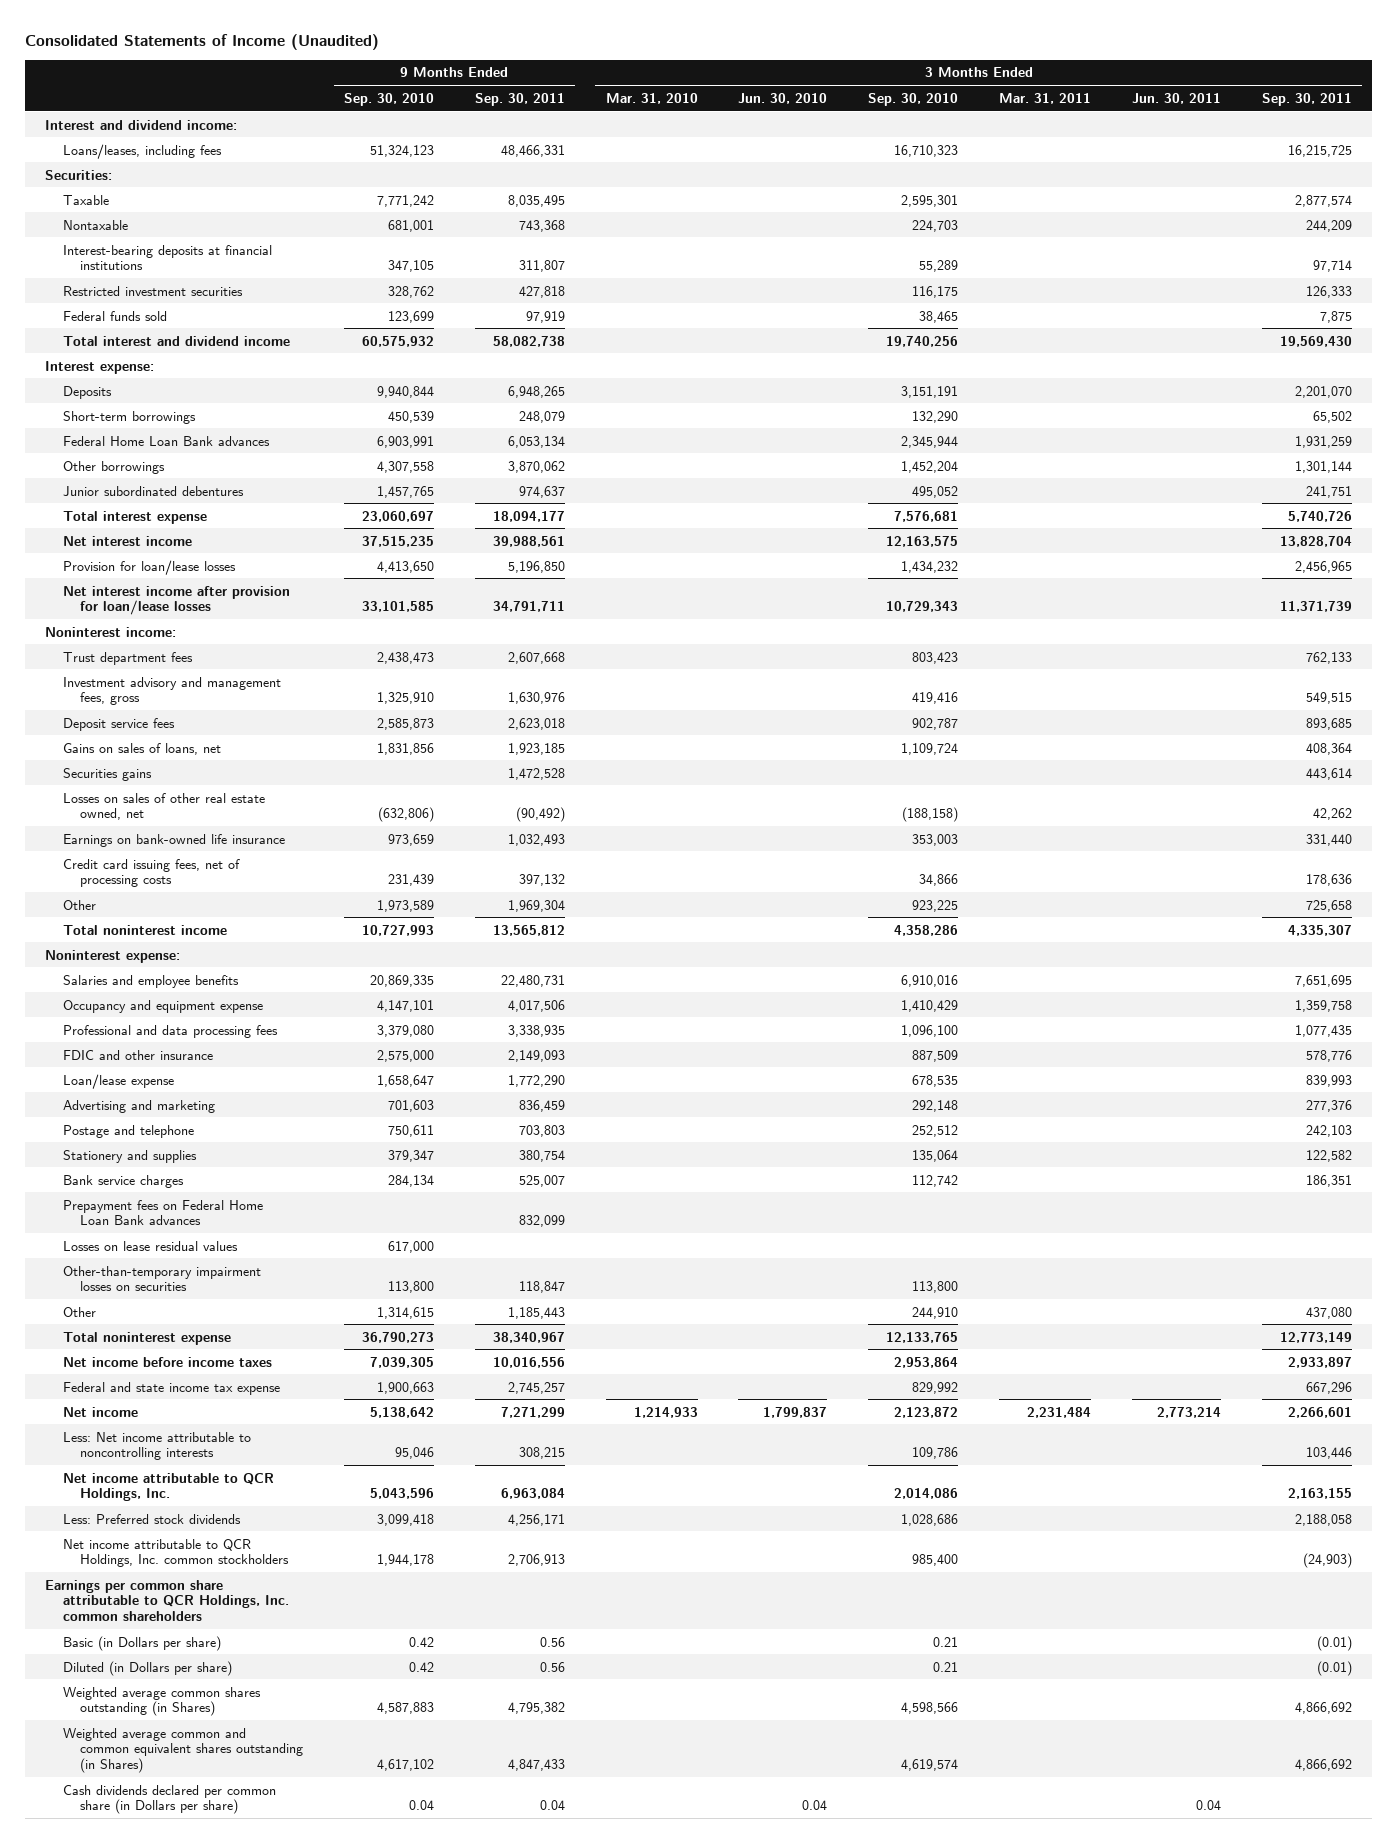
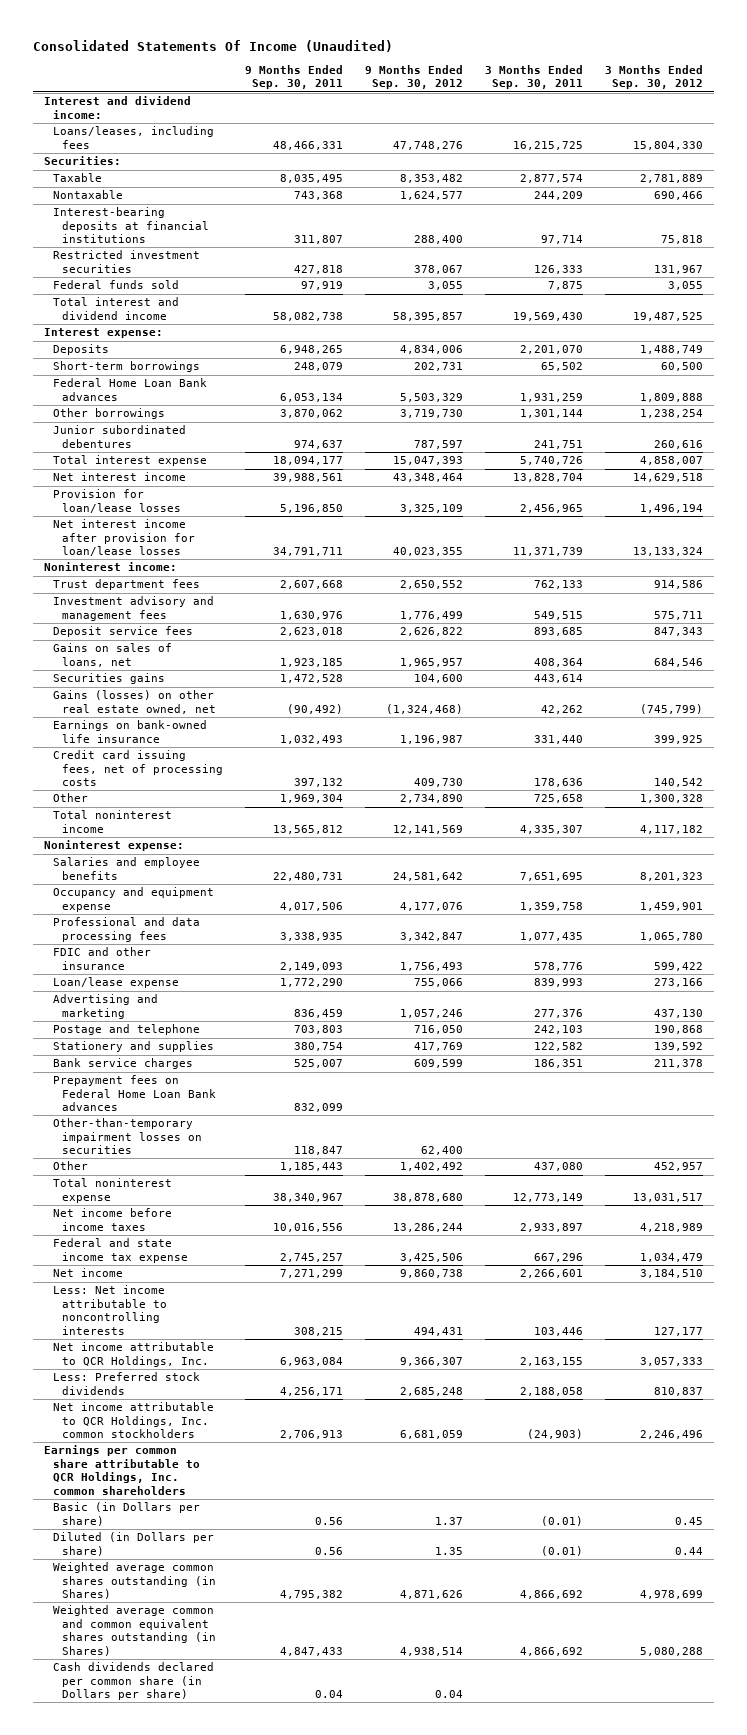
- Consolidated Statements of Income (Unaudited)
+ Consolidated Statements Of Income (Unaudited)
- | 9 Months Ended Sep. 30, 2010 | 9 Months Ended Sep. 30, 2011 | 3 Months Ended Mar. 31, 2010 | 3 Months Ended Jun. 30, 2010 | 3 Months Ended Sep. 30, 2010 | 3 Months Ended Mar. 31, 2011 | 3 Months Ended Jun. 30, 2011 | 3 Months Ended Sep. 30, 2011
+ | 9 Months Ended Sep. 30, 2011 | 9 Months Ended Sep. 30, 2012 | 3 Months Ended Sep. 30, 2011 | 3 Months Ended Sep. 30, 2012
- Investment advisory and management fees, gross | 1,325,910 | 1,630,976 | | | 419,416 | | | 549,515
+ Investment advisory and management fees | 1,630,976 | 1,776,499 | 549,515 | 575,711
- Losses on sales of other real estate owned, net | (632,806) | (90,492) | | | (188,158) | | | 42,262
+ Gains (losses) on other real estate owned, net | (90,492) | (1,324,468) | 42,262 | (745,799)
- Losses on lease residual values | 617,000 | | | | | | |

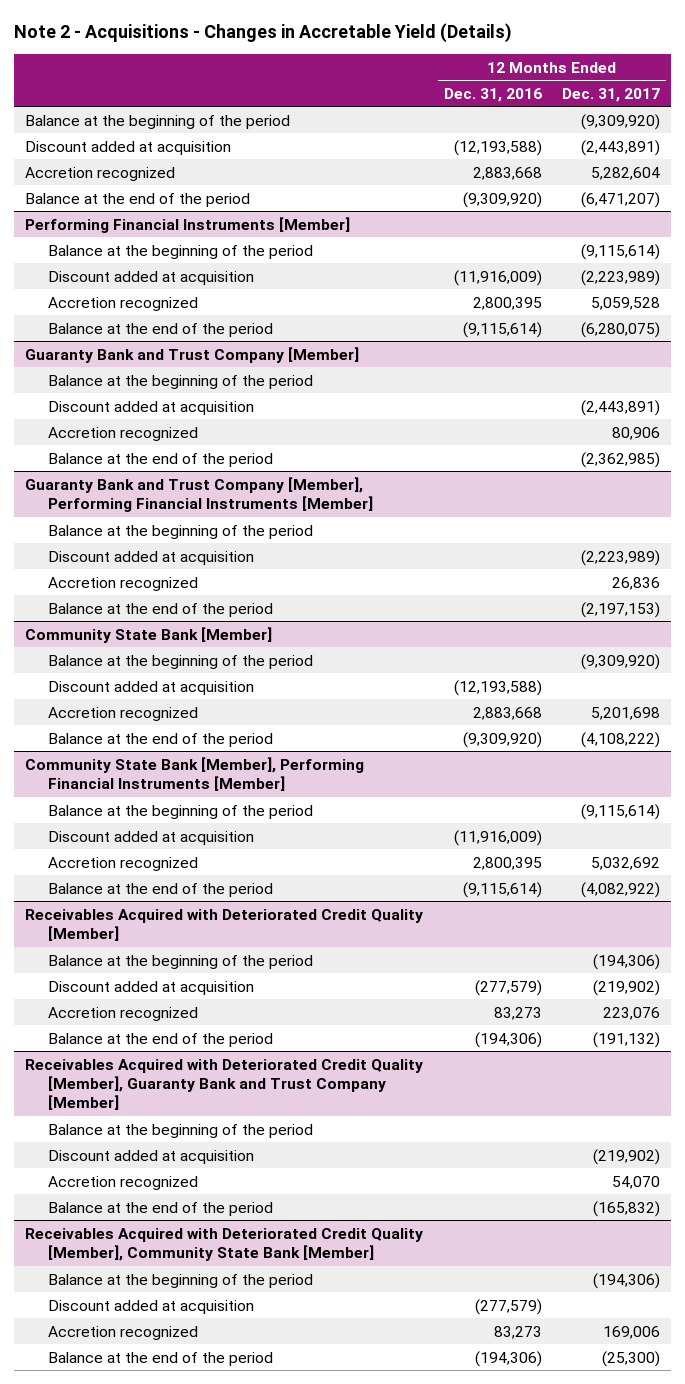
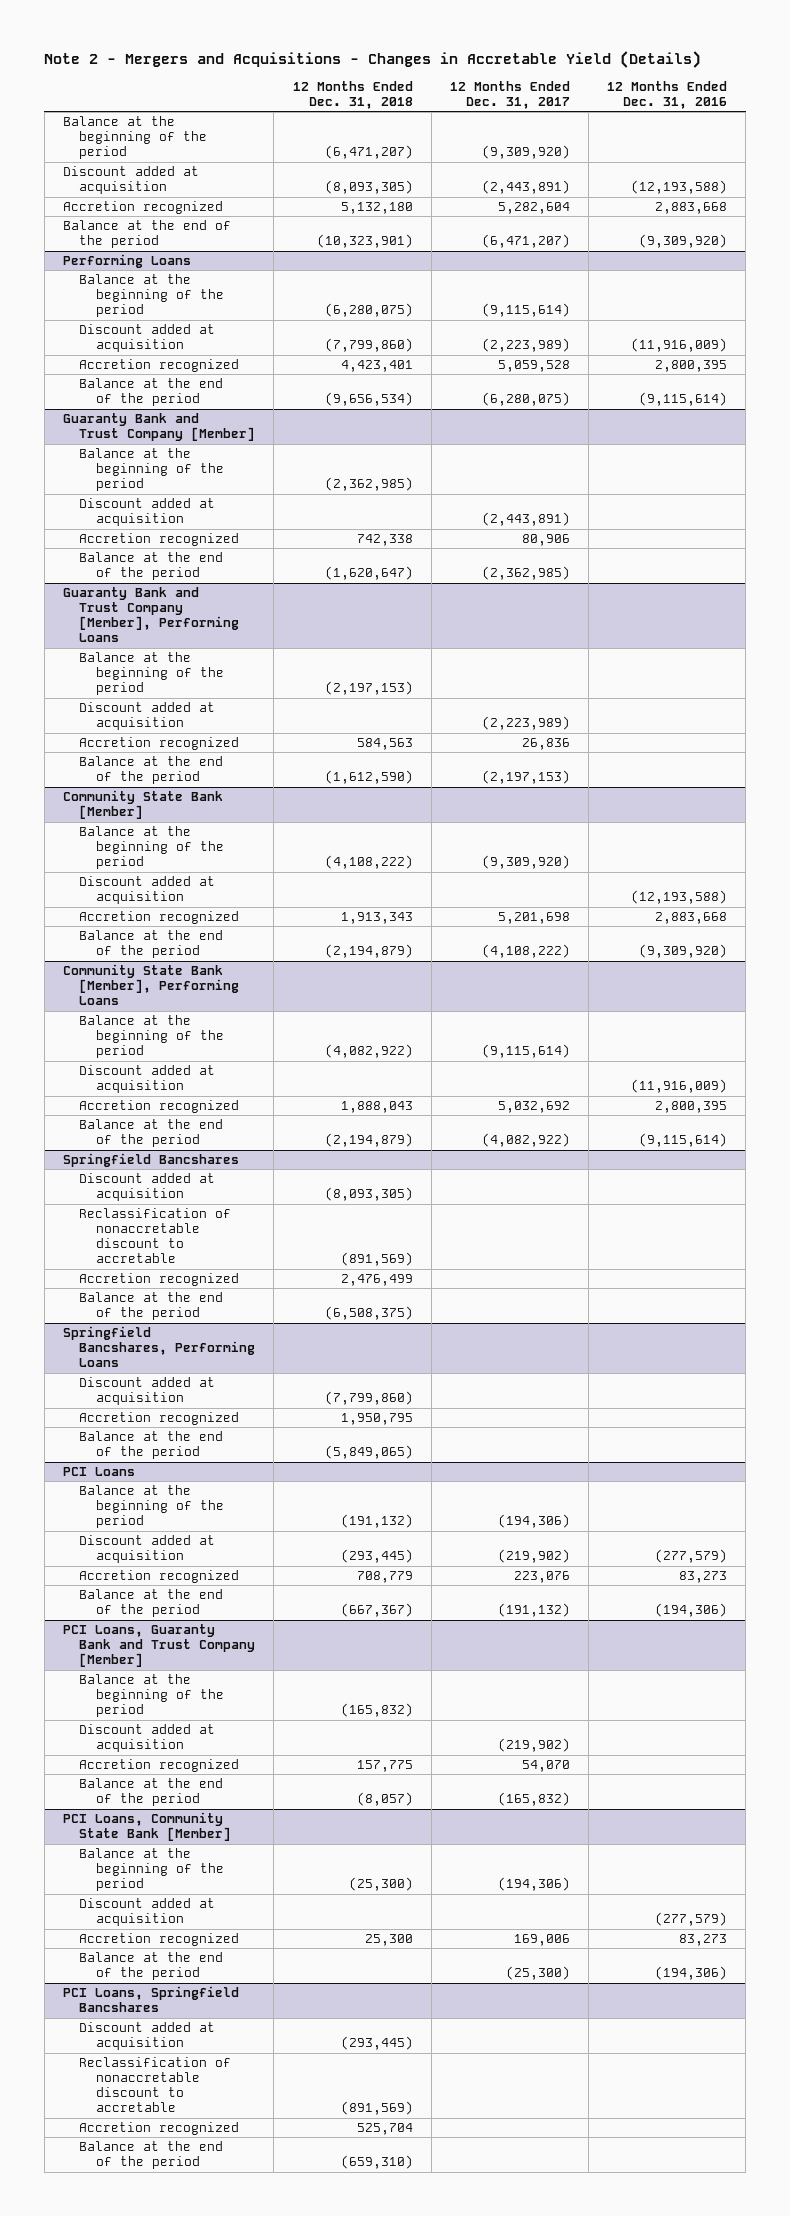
- Note 2 - Acquisitions - Changes in Accretable Yield (Details)
+ Note 2 - Mergers and Acquisitions - Changes in Accretable Yield (Details)
- | 12 Months Ended Dec. 31, 2016 | 12 Months Ended Dec. 31, 2017
+ | 12 Months Ended Dec. 31, 2018 | 12 Months Ended Dec. 31, 2017 | 12 Months Ended Dec. 31, 2016
- Performing Financial Instruments [Member]
+ Performing Loans
- Guaranty Bank and Trust Company [Member], Performing Financial Instruments [Member]
+ Guaranty Bank and Trust Company [Member], Performing Loans
- Community State Bank [Member], Performing Financial Instruments [Member]
+ Community State Bank [Member], Performing Loans
- Receivables Acquired with Deteriorated Credit Quality [Member]
+ Springfield Bancshares
+ Discount added at acquisition | (8,093,305) | |
+ Reclassification of nonaccretable discount to accretable | (891,569) | |
+ Accretion recognized | 2,476,499 | |
+ Balance at the end of the period | (6,508,375) | |
+ Springfield Bancshares, Performing Loans
+ Discount added at acquisition | (7,799,860) | |
+ Accretion recognized | 1,950,795 | |
+ Balance at the end of the period | (5,849,065) | |
+ PCI Loans
- Receivables Acquired with Deteriorated Credit Quality [Member], Guaranty Bank and Trust Company [Member]
+ PCI Loans, Guaranty Bank and Trust Company [Member]
- Receivables Acquired with Deteriorated Credit Quality [Member], Community State Bank [Member]
+ PCI Loans, Community State Bank [Member]
+ PCI Loans, Springfield Bancshares
+ Discount added at acquisition | (293,445) | |
+ Reclassification of nonaccretable discount to accretable | (891,569) | |
+ Accretion recognized | 525,704 | |
+ Balance at the end of the period | (659,310) | |

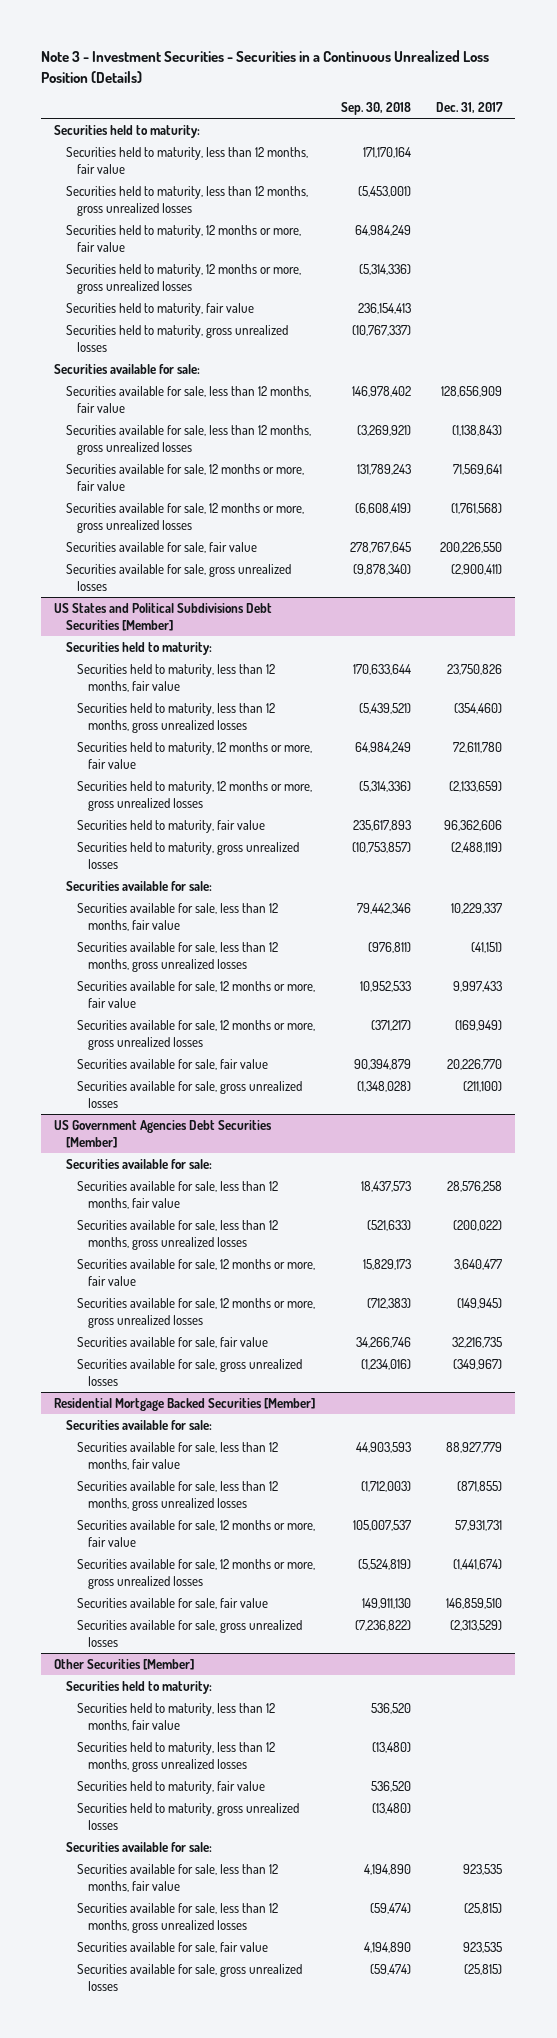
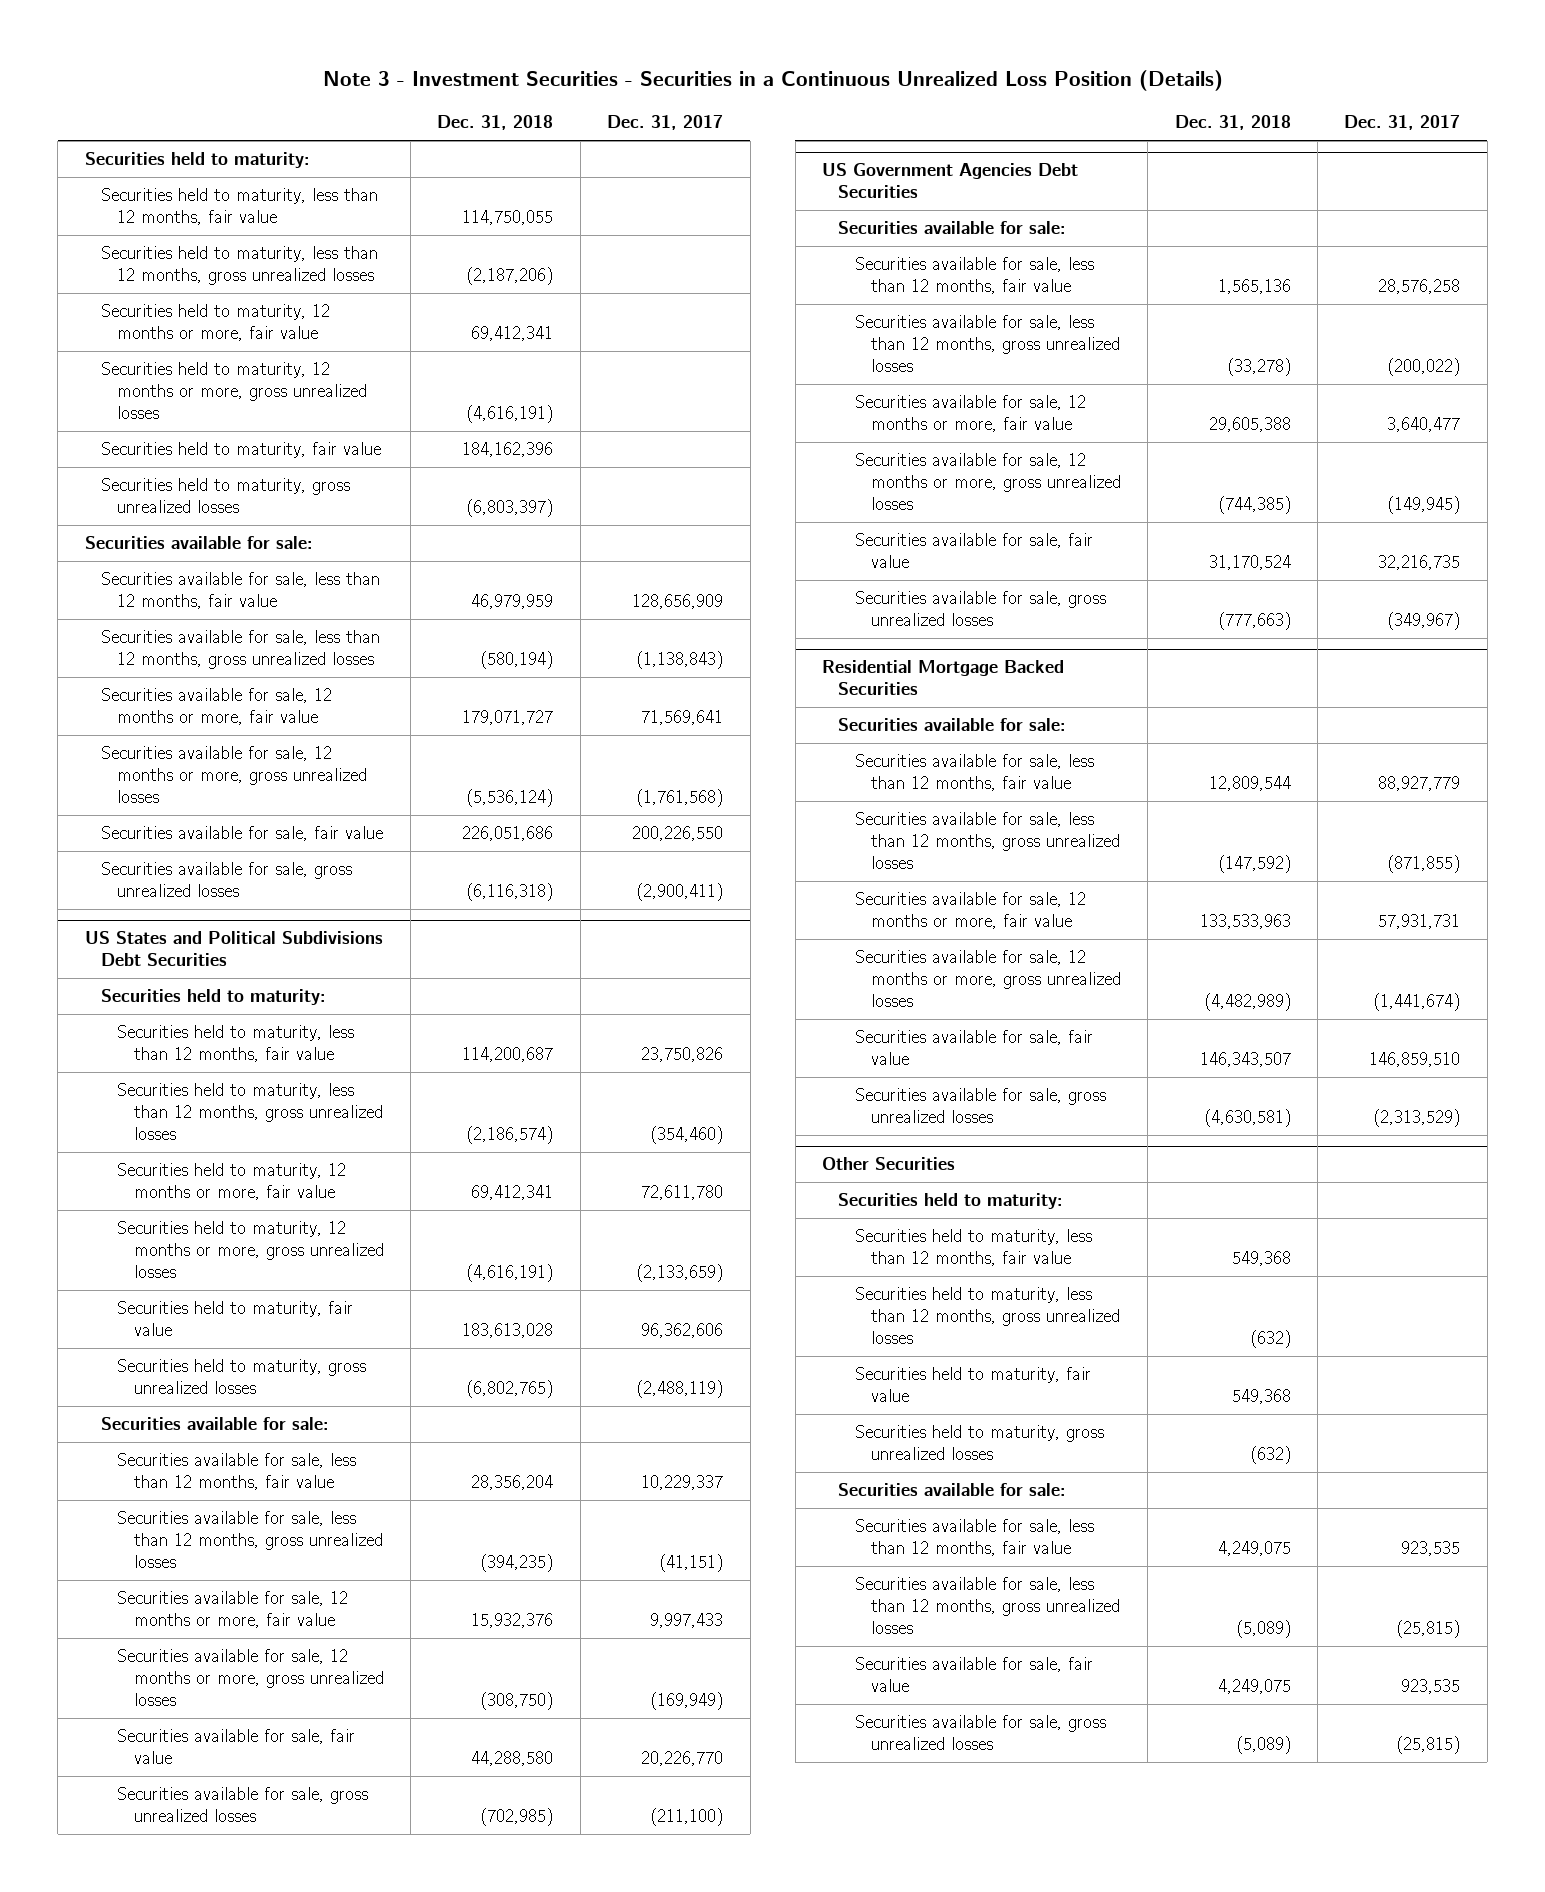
- | Sep. 30, 2018 | Dec. 31, 2017
+ | Dec. 31, 2018 | Dec. 31, 2017
- US States and Political Subdivisions Debt Securities [Member]
+ US States and Political Subdivisions Debt Securities
- US Government Agencies Debt Securities [Member]
+ US Government Agencies Debt Securities
- Residential Mortgage Backed Securities [Member]
+ Residential Mortgage Backed Securities
- Other Securities [Member]
+ Other Securities

